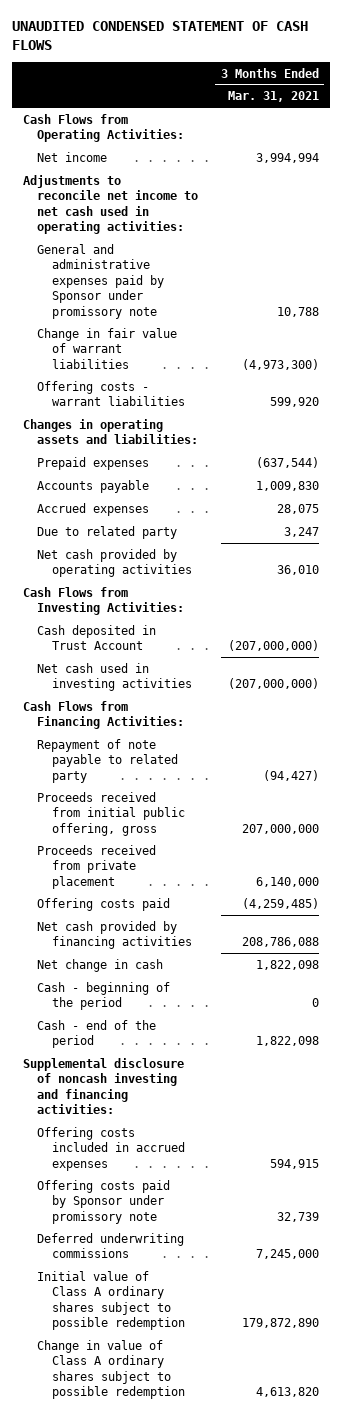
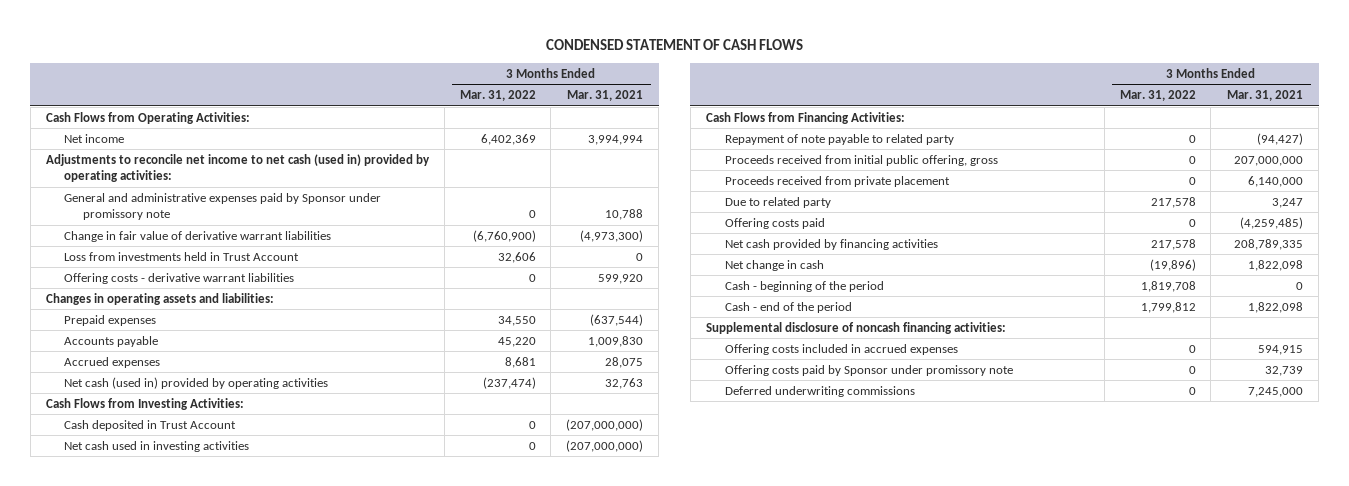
- UNAUDITED CONDENSED STATEMENT OF CASH FLOWS
+ CONDENSED STATEMENT OF CASH FLOWS
- | 3 Months Ended Mar. 31, 2021
+ | 3 Months Ended Mar. 31, 2022 | 3 Months Ended Mar. 31, 2021
- Adjustments to reconcile net income to net cash used in operating activities:
+ Adjustments to reconcile net income to net cash (used in) provided by operating activities:
- Change in fair value of warrant liabilities | (4,973,300)
- Offering costs - warrant liabilities | 599,920
+ Change in fair value of derivative warrant liabilities | (6,760,900) | (4,973,300)
+ Loss from investments held in Trust Account | 32,606 | 0
+ Offering costs - derivative warrant liabilities | 0 | 599,920
- Net cash provided by operating activities | 36,010
+ Net cash (used in) provided by operating activities | (237,474) | 32,763
moved down: Due to related party | 217,578 | 3,247
- Net cash provided by financing activities | 208,786,088
+ Net cash provided by financing activities | 217,578 | 208,789,335
- Supplemental disclosure of noncash investing and financing activities:
+ Supplemental disclosure of noncash financing activities:
- Initial value of Class A ordinary shares subject to possible redemption | 179,872,890
- Change in value of Class A ordinary shares subject to possible redemption | 4,613,820

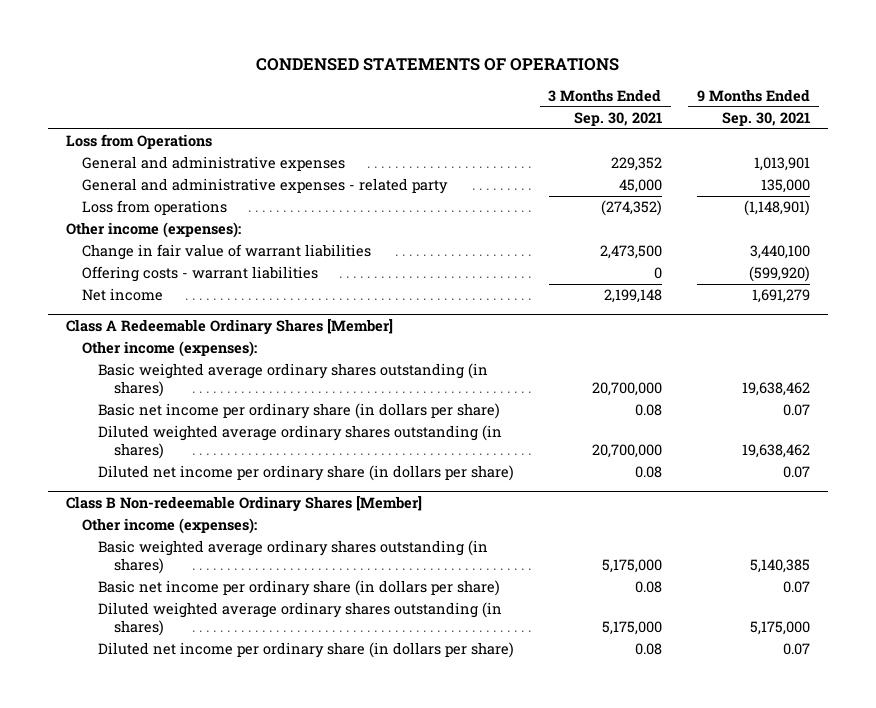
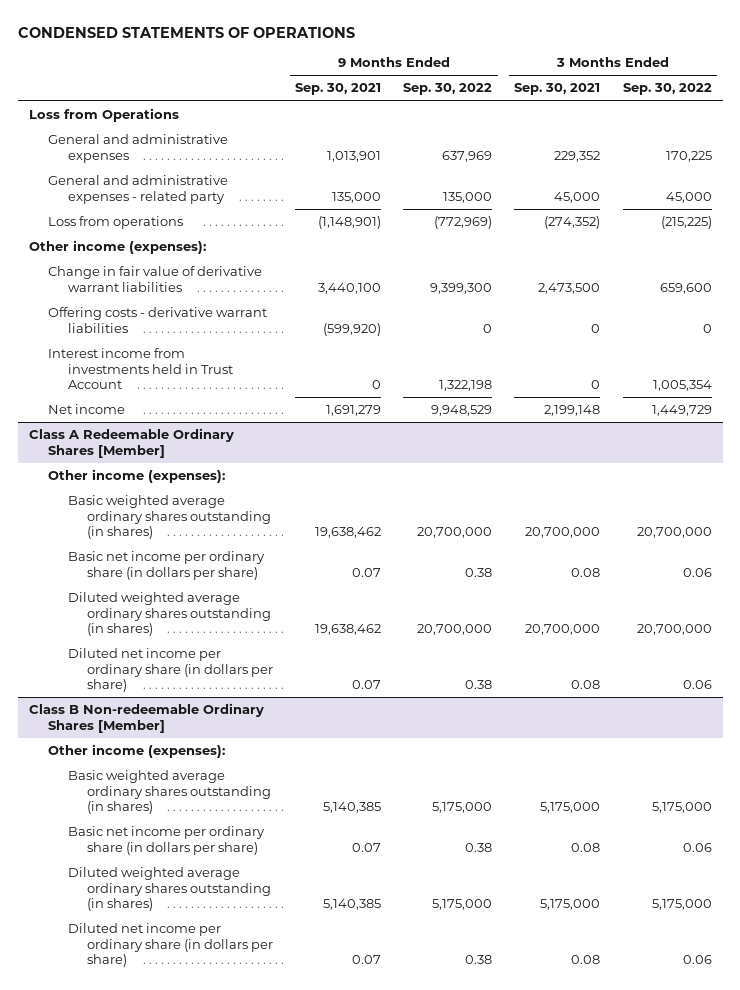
- | 3 Months Ended Sep. 30, 2021 | 9 Months Ended Sep. 30, 2021
+ | 9 Months Ended Sep. 30, 2021 | 9 Months Ended Sep. 30, 2022 | 3 Months Ended Sep. 30, 2021 | 3 Months Ended Sep. 30, 2022
- Change in fair value of warrant liabilities | 2,473,500 | 3,440,100
- Offering costs - warrant liabilities | 0 | (599,920)
+ Change in fair value of derivative warrant liabilities | 3,440,100 | 9,399,300 | 2,473,500 | 659,600
+ Offering costs - derivative warrant liabilities | (599,920) | 0 | 0 | 0
+ Interest income from investments held in Trust Account | 0 | 1,322,198 | 0 | 1,005,354
@ Class B Non-redeemable Ordinary Shares [Member]
- Diluted weighted average ordinary shares outstanding (in shares) | 5,175,000 | 5,175,000
+ Diluted weighted average ordinary shares outstanding (in shares) | 5,140,385 | 5,175,000 | 5,175,000 | 5,175,000

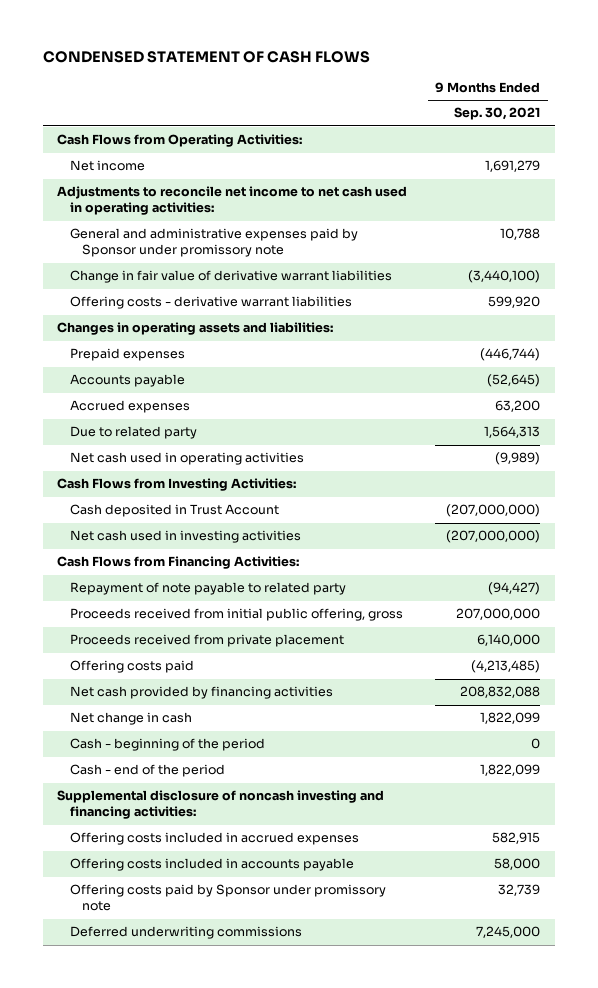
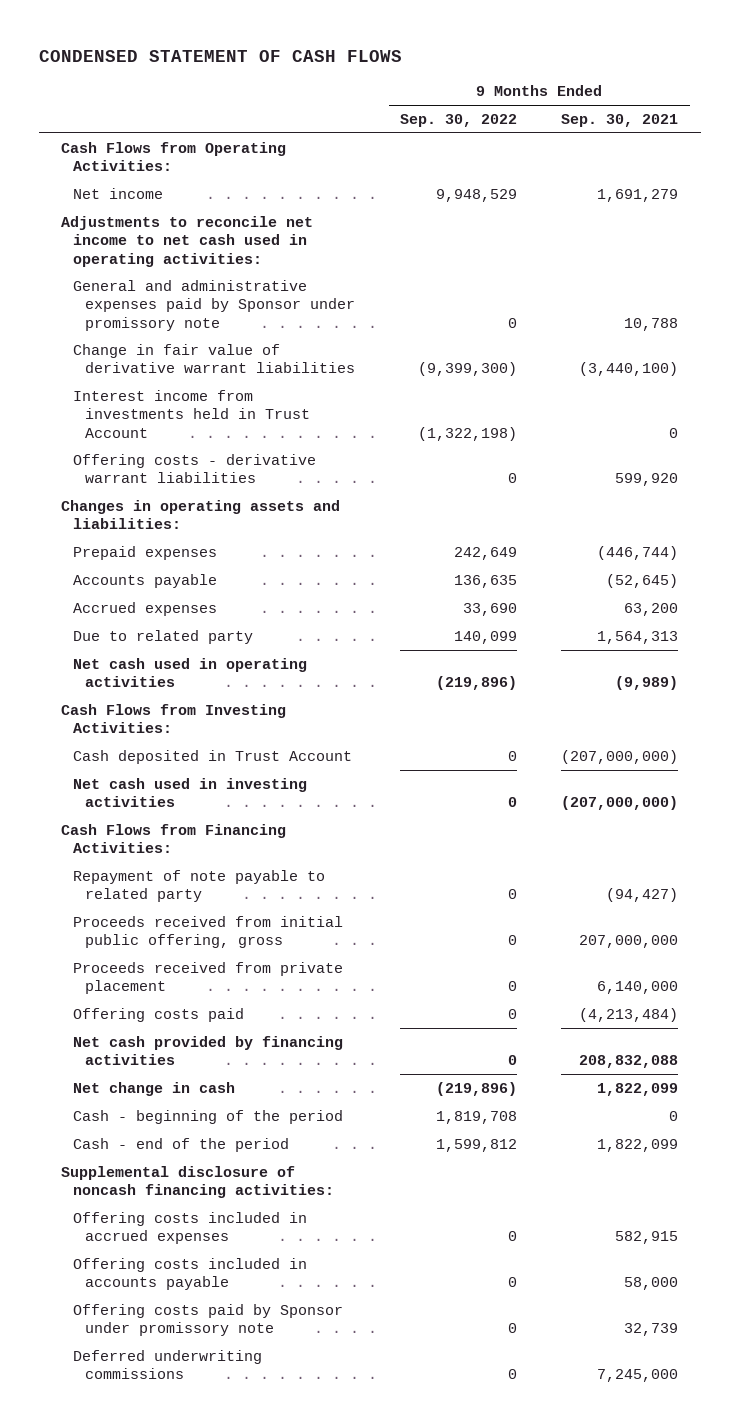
- | 9 Months Ended Sep. 30, 2021
+ | 9 Months Ended Sep. 30, 2022 | 9 Months Ended Sep. 30, 2021
+ Interest income from investments held in Trust Account | (1,322,198) | 0
- Offering costs paid | (4,213,485)
+ Offering costs paid | 0 | (4,213,484)
- Supplemental disclosure of noncash investing and financing activities:
+ Supplemental disclosure of noncash financing activities:

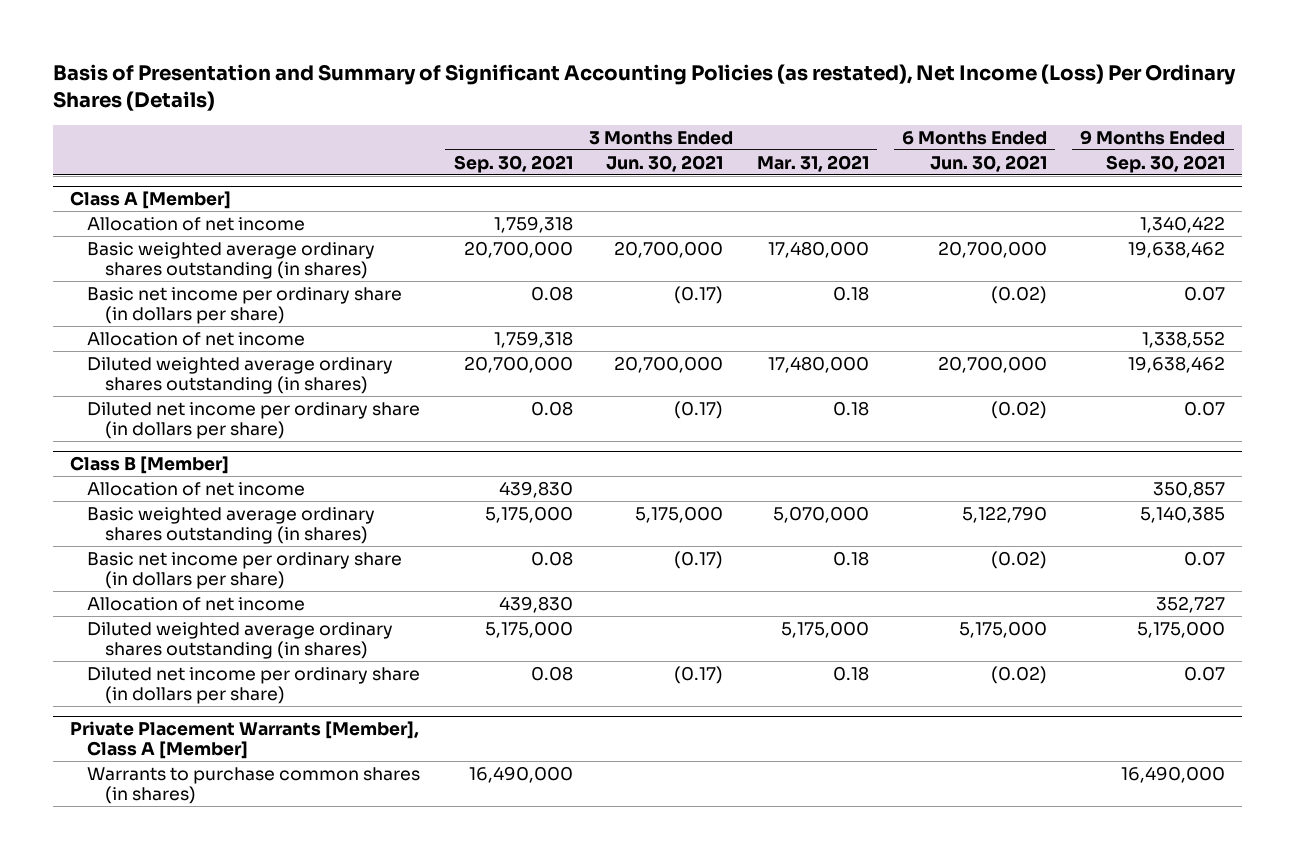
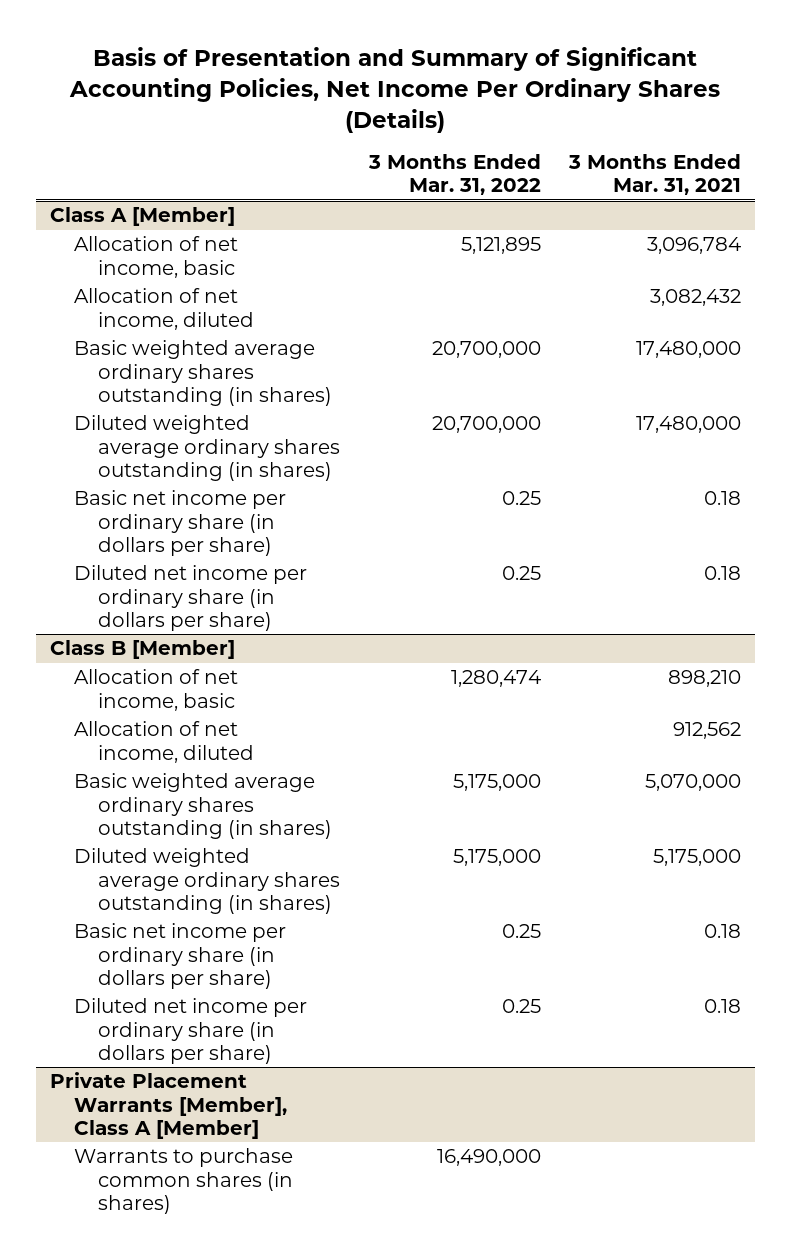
- Basis of Presentation and Summary of Significant Accounting Policies (as restated), Net Income (Loss) Per Ordinary Shares (Details)
+ Basis of Presentation and Summary of Significant Accounting Policies, Net Income Per Ordinary Shares (Details)
- | 3 Months Ended Sep. 30, 2021 | 3 Months Ended Jun. 30, 2021 | 3 Months Ended Mar. 31, 2021 | 6 Months Ended Jun. 30, 2021 | 9 Months Ended Sep. 30, 2021
+ | 3 Months Ended Mar. 31, 2022 | 3 Months Ended Mar. 31, 2021
@ Class A [Member]
- Allocation of net income | 1,759,318 | | | | 1,340,422
+ Allocation of net income, basic | 5,121,895 | 3,096,784
+ Allocation of net income, diluted | | 3,082,432
- Allocation of net income | 1,759,318 | | | | 1,338,552
moved down: Basic net income per ordinary share (in dollars per share) | 0.25 | 0.18
@ Class B [Member]
- Allocation of net income | 439,830 | | | | 350,857
+ Allocation of net income, basic | 1,280,474 | 898,210
+ Allocation of net income, diluted | | 912,562
- Allocation of net income | 439,830 | | | | 352,727
moved down: Basic net income per ordinary share (in dollars per share) | 0.25 | 0.18

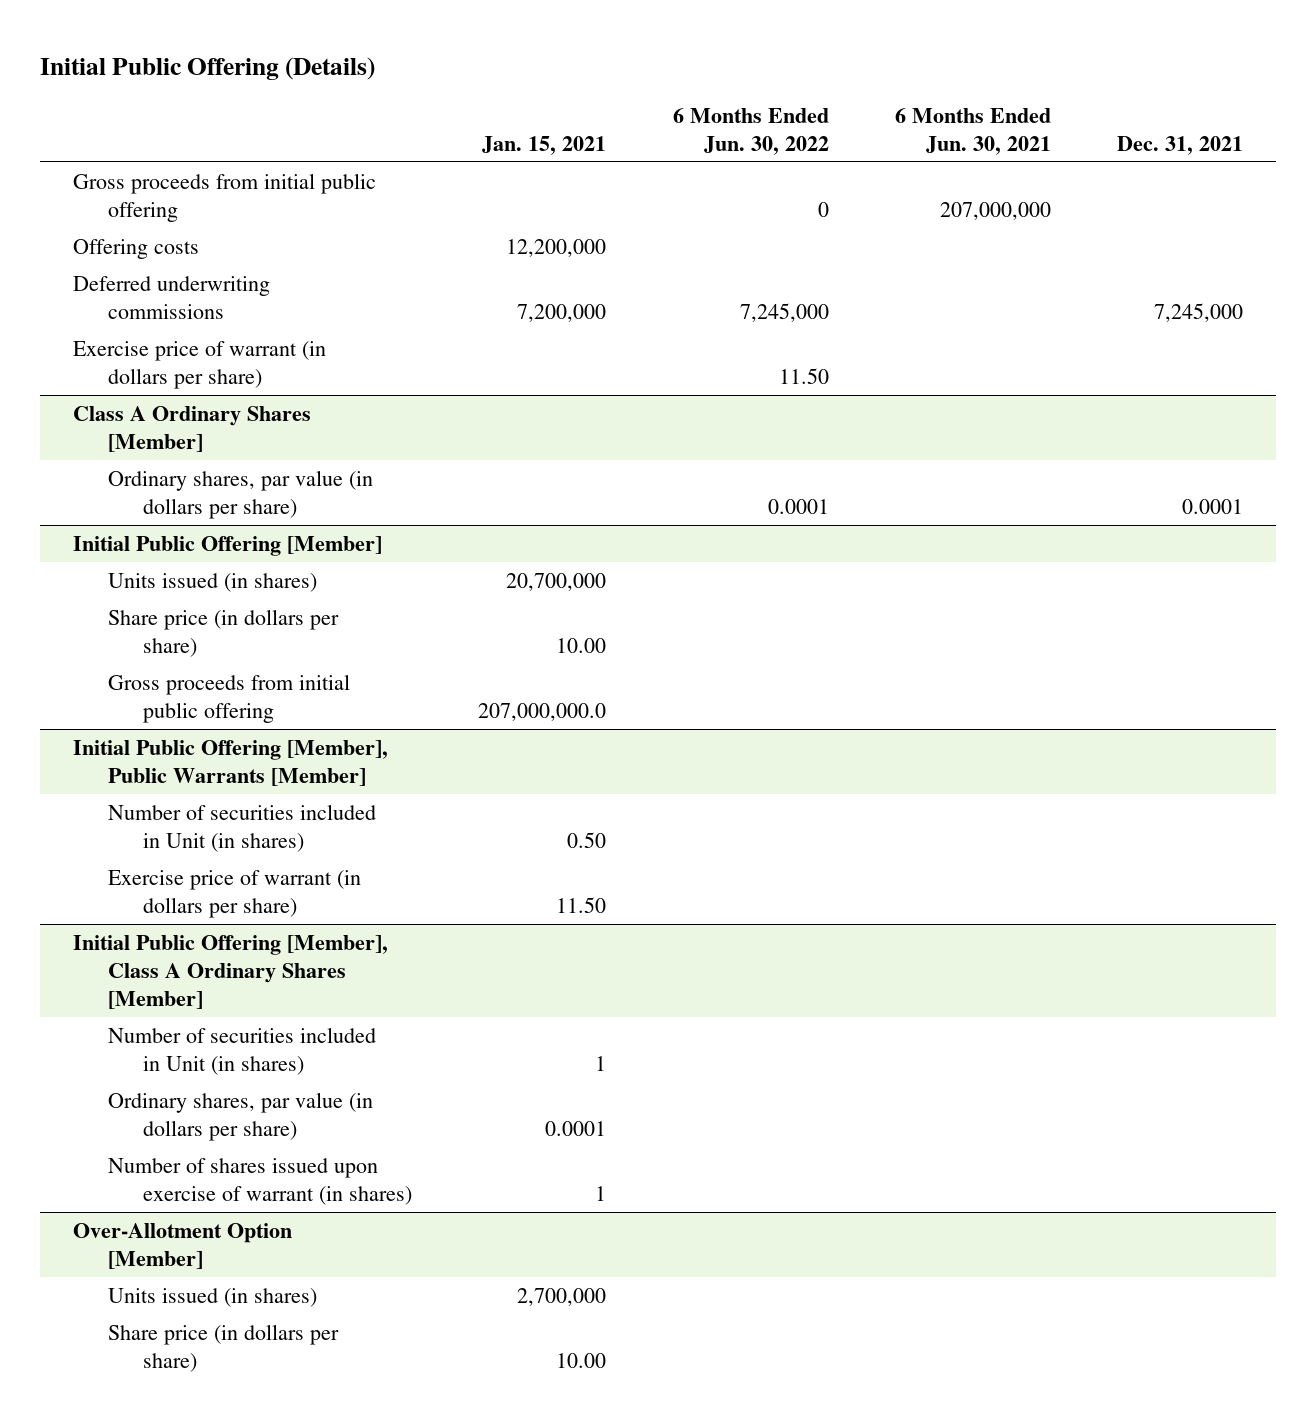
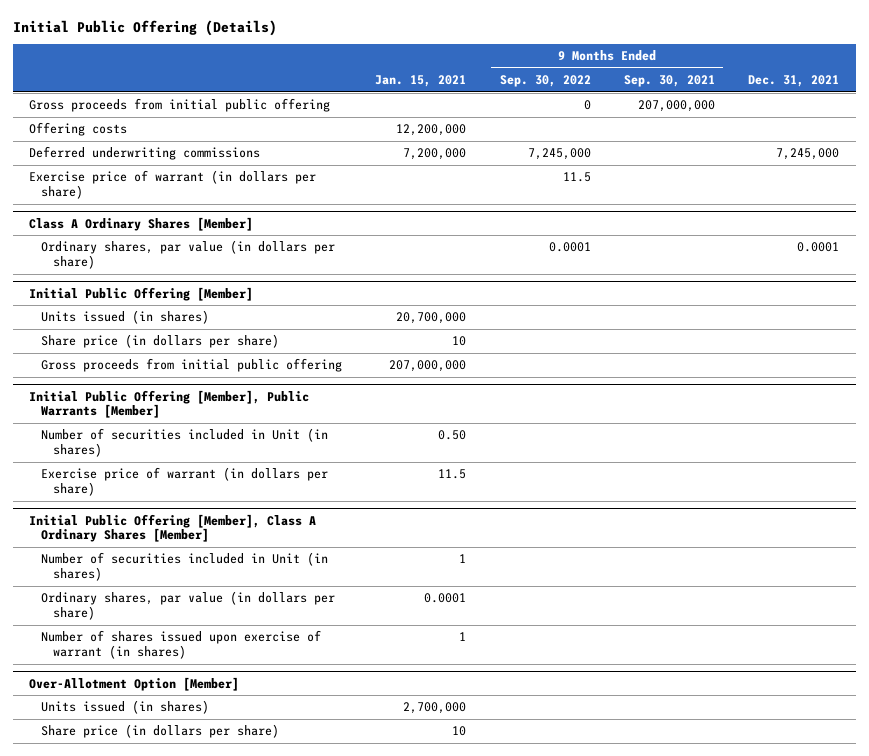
- | Jan. 15, 2021 | 6 Months Ended Jun. 30, 2022 | 6 Months Ended Jun. 30, 2021 | Dec. 31, 2021
+ | Jan. 15, 2021 | 9 Months Ended Sep. 30, 2022 | 9 Months Ended Sep. 30, 2021 | Dec. 31, 2021
@ Initial Public Offering [Member]
- Share price (in dollars per share) | 10.00 | | |
- Gross proceeds from initial public offering | 207,000,000.0 | | |
+ Share price (in dollars per share) | 10 | | |
+ Gross proceeds from initial public offering | 207,000,000 | | |
@ Initial Public Offering [Member], Public Warrants [Member]
- Exercise price of warrant (in dollars per share) | 11.50 | | |
+ Exercise price of warrant (in dollars per share) | 11.5 | | |
@ Over-Allotment Option [Member]
- Share price (in dollars per share) | 10.00 | | |
+ Share price (in dollars per share) | 10 | | |

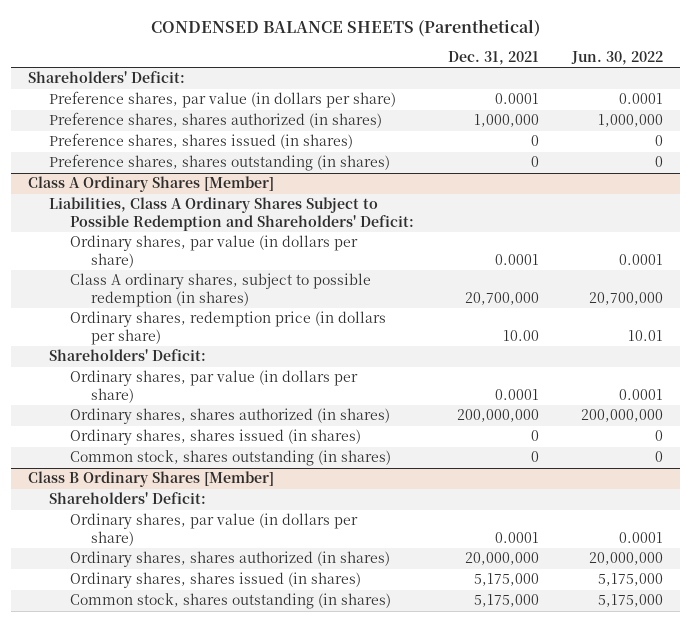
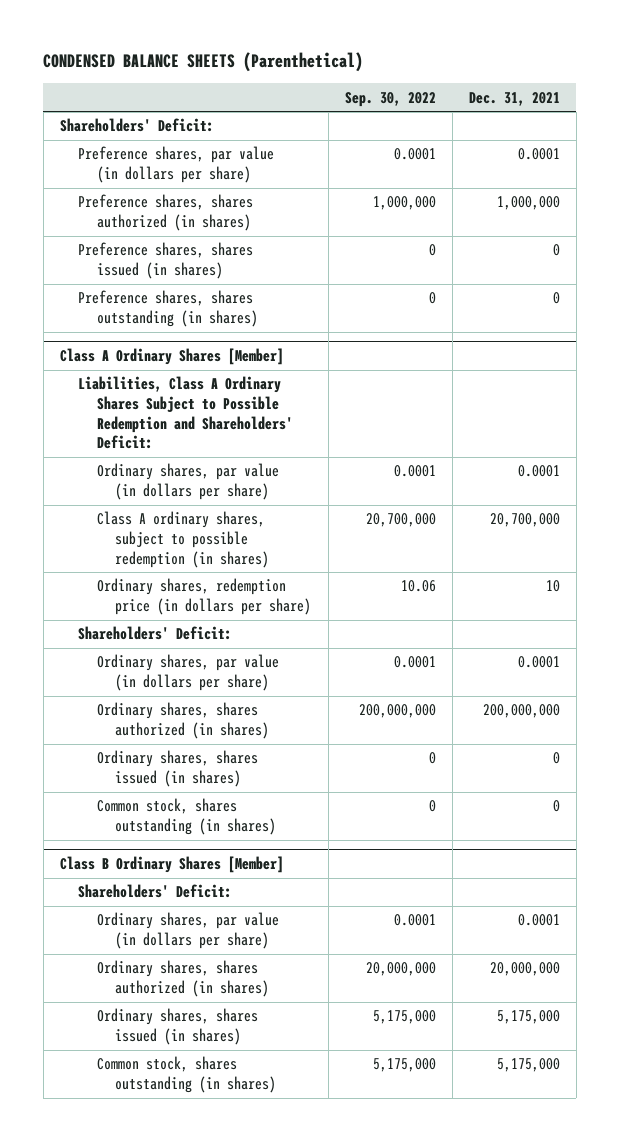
- | Dec. 31, 2021 | Jun. 30, 2022
+ | Sep. 30, 2022 | Dec. 31, 2021
@ Class A Ordinary Shares [Member]
- Ordinary shares, redemption price (in dollars per share) | 10.00 | 10.01
+ Ordinary shares, redemption price (in dollars per share) | 10.06 | 10

